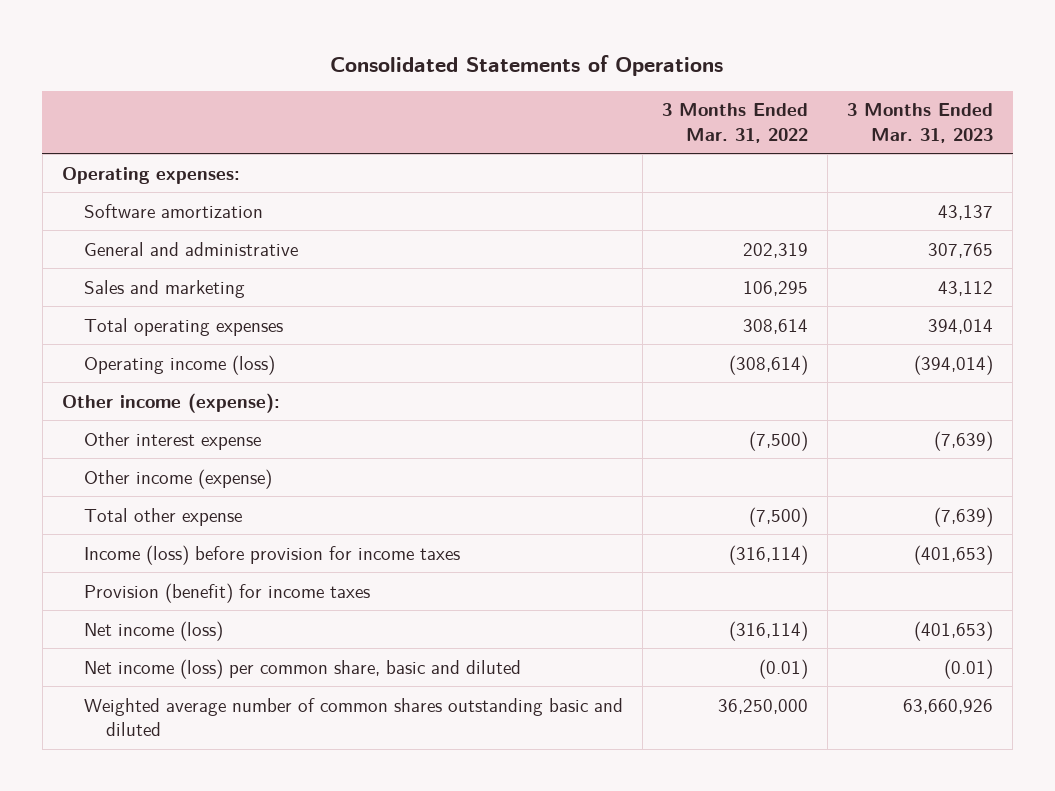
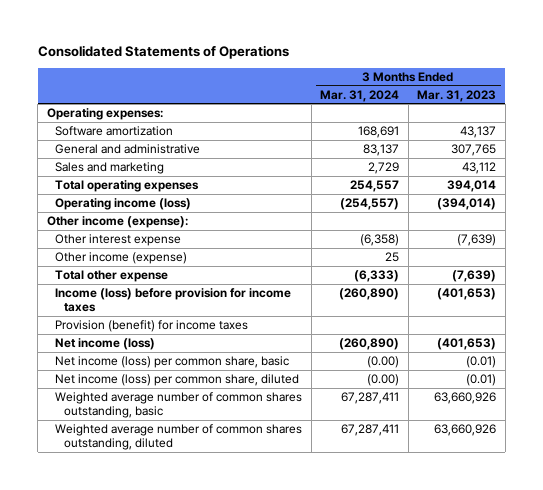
- | 3 Months Ended Mar. 31, 2022 | 3 Months Ended Mar. 31, 2023
+ | 3 Months Ended Mar. 31, 2024 | 3 Months Ended Mar. 31, 2023
- Net income (loss) per common share, basic and diluted | (0.01) | (0.01)
- Weighted average number of common shares outstanding basic and diluted | 36,250,000 | 63,660,926
+ Net income (loss) per common share, basic | (0.00) | (0.01)
+ Net income (loss) per common share, diluted | (0.00) | (0.01)
+ Weighted average number of common shares outstanding, basic | 67,287,411 | 63,660,926
+ Weighted average number of common shares outstanding, diluted | 67,287,411 | 63,660,926

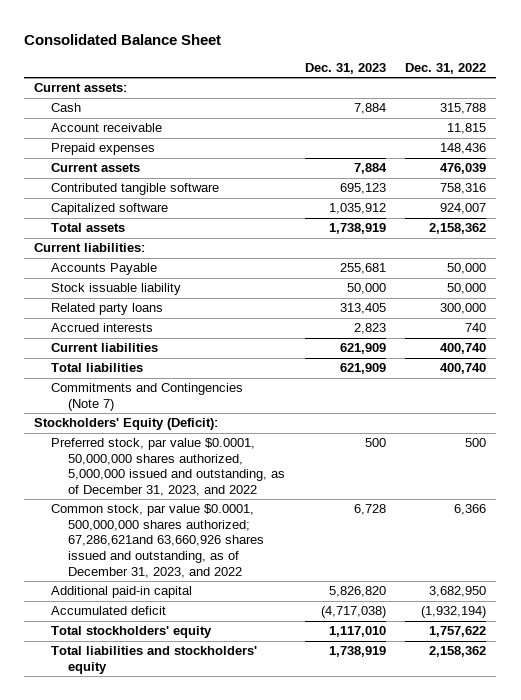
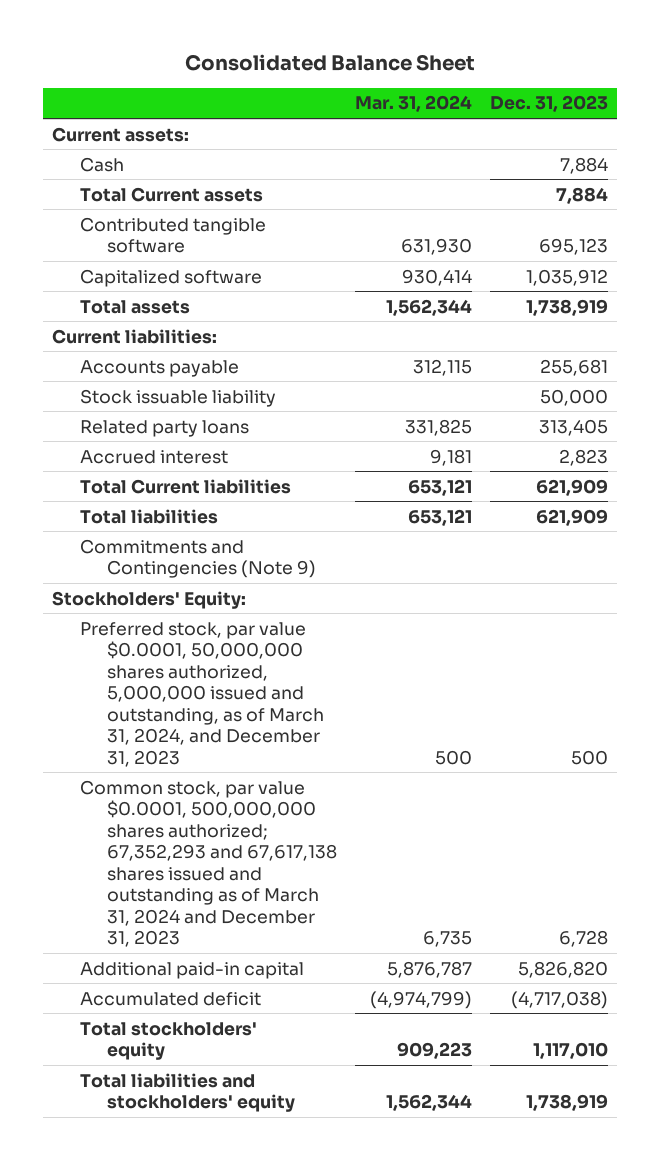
- | Dec. 31, 2023 | Dec. 31, 2022
+ | Mar. 31, 2024 | Dec. 31, 2023
- Account receivable | | 11,815
- Prepaid expenses | | 148,436
- Current assets | 7,884 | 476,039
+ Total Current assets | | 7,884
- Accounts Payable | 255,681 | 50,000
+ Accounts payable | 312,115 | 255,681
- Accrued interests | 2,823 | 740
- Current liabilities | 621,909 | 400,740
+ Accrued interest | 9,181 | 2,823
+ Total Current liabilities | 653,121 | 621,909
- Commitments and Contingencies (Note 7)
- Stockholders' Equity (Deficit):
- Preferred stock, par value $0.0001, 50,000,000 shares authorized, 5,000,000 issued and outstanding, as of December 31, 2023, and 2022 | 500 | 500
- Common stock, par value $0.0001, 500,000,000 shares authorized; 67,286,621and 63,660,926 shares issued and outstanding, as of December 31, 2023, and 2022 | 6,728 | 6,366
+ Commitments and Contingencies (Note 9)
+ Stockholders' Equity:
+ Preferred stock, par value $0.0001, 50,000,000 shares authorized, 5,000,000 issued and outstanding, as of March 31, 2024, and December 31, 2023 | 500 | 500
+ Common stock, par value $0.0001, 500,000,000 shares authorized; 67,352,293 and 67,617,138 shares issued and outstanding as of March 31, 2024 and December 31, 2023 | 6,735 | 6,728

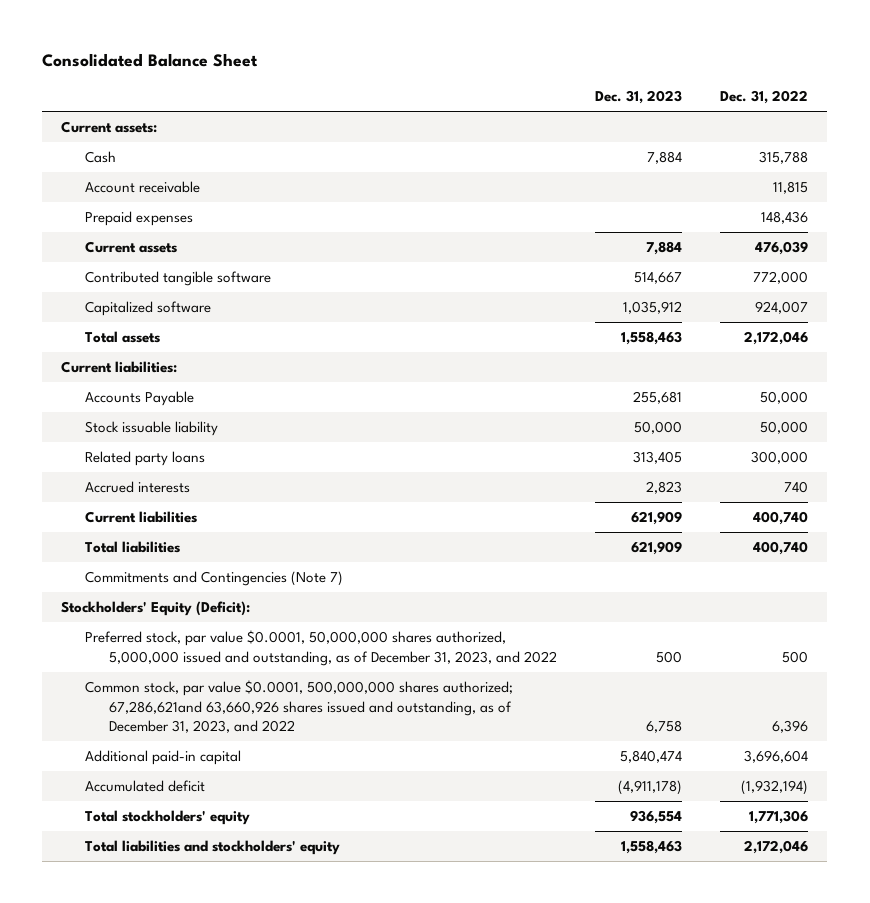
- | Mar. 31, 2024 | Dec. 31, 2023
+ | Dec. 31, 2023 | Dec. 31, 2022
- Total Current assets | | 7,884
- Contributed tangible software | 631,930 | 695,123
+ Account receivable | | 11,815
+ Prepaid expenses | | 148,436
+ Current assets | 7,884 | 476,039
+ Contributed tangible software | 514,667 | 772,000
- Total assets | 1,562,344 | 1,738,919
+ Total assets | 1,558,463 | 2,172,046
- Accounts payable | 312,115 | 255,681
+ Accounts Payable | 255,681 | 50,000
- Accrued interest | 9,181 | 2,823
- Total Current liabilities | 653,121 | 621,909
+ Accrued interests | 2,823 | 740
+ Current liabilities | 621,909 | 400,740
- Commitments and Contingencies (Note 9)
- Stockholders' Equity:
- Preferred stock, par value $0.0001, 50,000,000 shares authorized, 5,000,000 issued and outstanding, as of March 31, 2024, and December 31, 2023 | 500 | 500
- Common stock, par value $0.0001, 500,000,000 shares authorized; 67,352,293 and 67,617,138 shares issued and outstanding as of March 31, 2024 and December 31, 2023 | 6,735 | 6,728
- Additional paid-in capital | 5,876,787 | 5,826,820
- Accumulated deficit | (4,974,799) | (4,717,038)
- Total stockholders' equity | 909,223 | 1,117,010
- Total liabilities and stockholders' equity | 1,562,344 | 1,738,919
+ Commitments and Contingencies (Note 7)
+ Stockholders' Equity (Deficit):
+ Preferred stock, par value $0.0001, 50,000,000 shares authorized, 5,000,000 issued and outstanding, as of December 31, 2023, and 2022 | 500 | 500
+ Common stock, par value $0.0001, 500,000,000 shares authorized; 67,286,621and 63,660,926 shares issued and outstanding, as of December 31, 2023, and 2022 | 6,758 | 6,396
+ Additional paid-in capital | 5,840,474 | 3,696,604
+ Accumulated deficit | (4,911,178) | (1,932,194)
+ Total stockholders' equity | 936,554 | 1,771,306
+ Total liabilities and stockholders' equity | 1,558,463 | 2,172,046

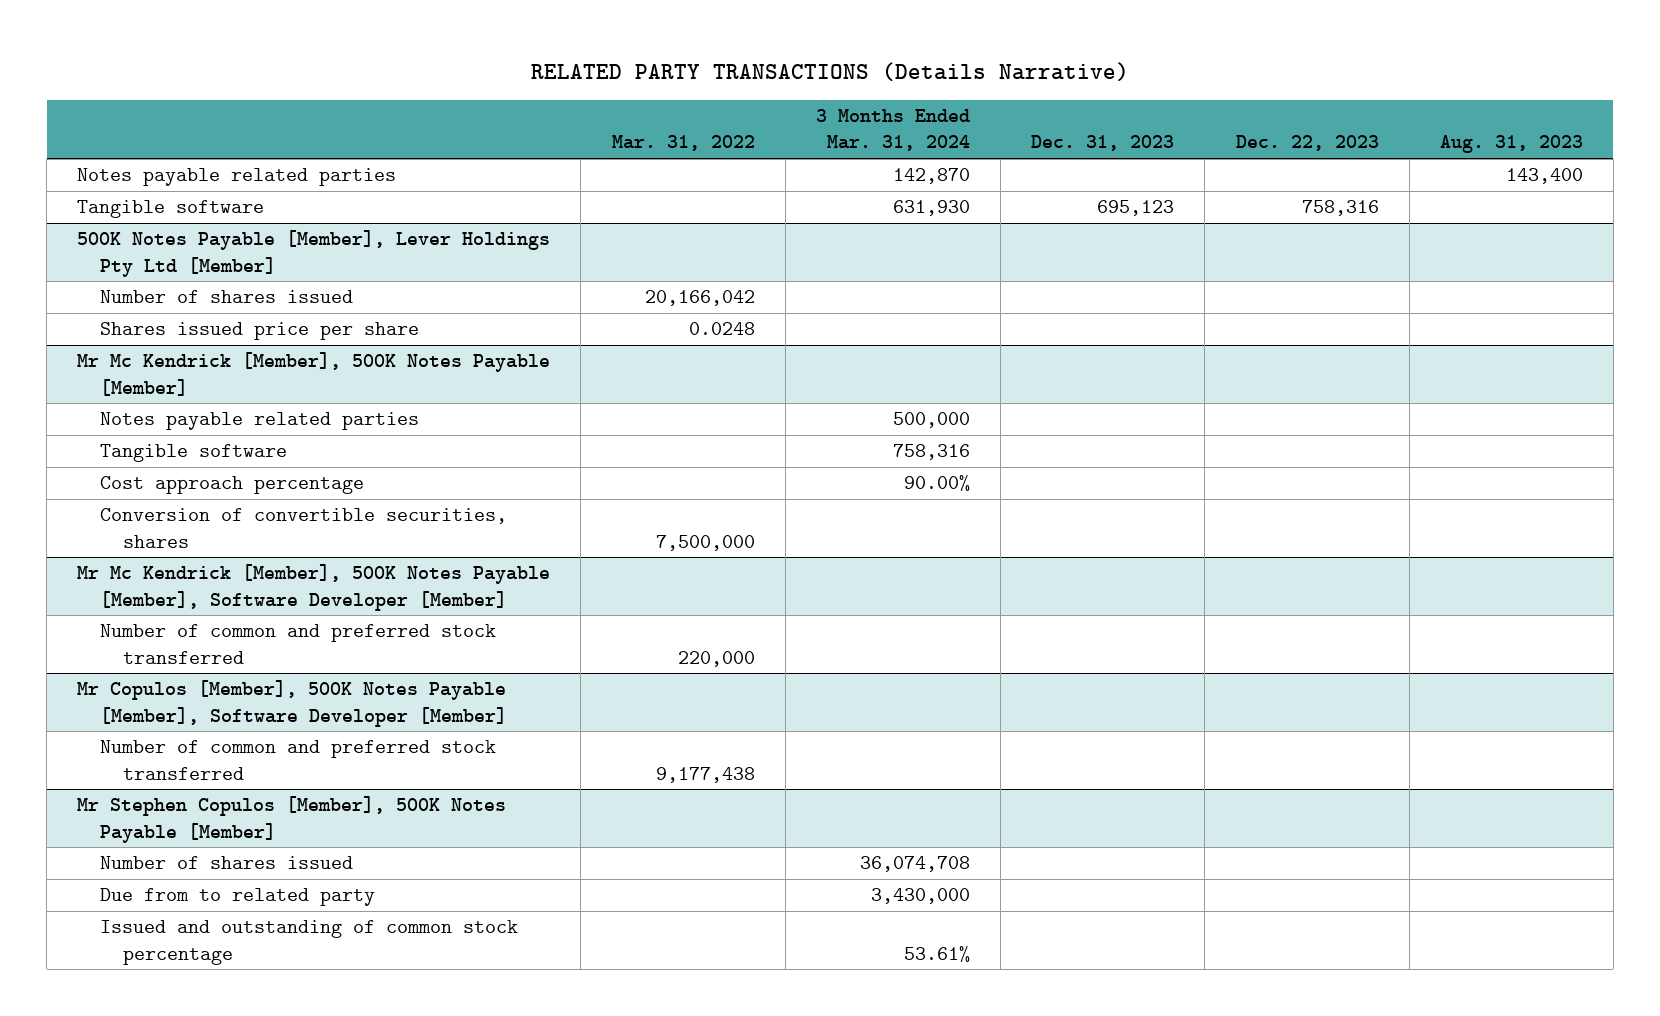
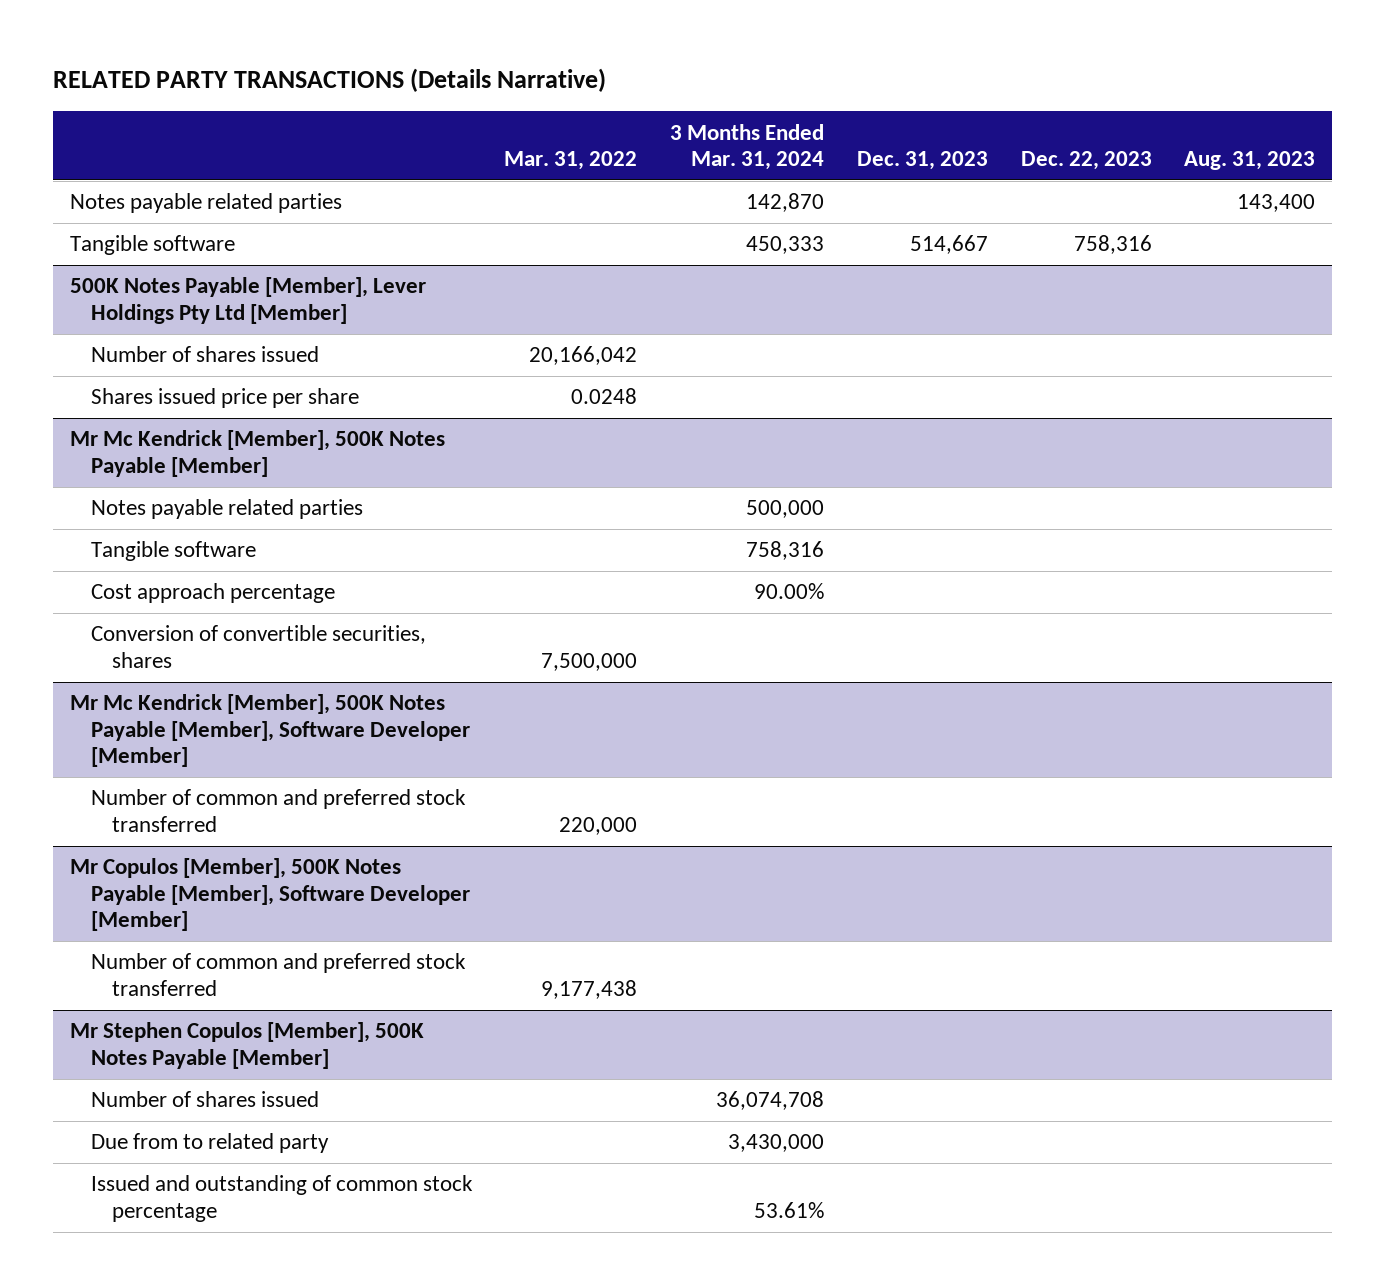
- Tangible software | | 631,930 | 695,123 | 758,316 |
+ Tangible software | | 450,333 | 514,667 | 758,316 |

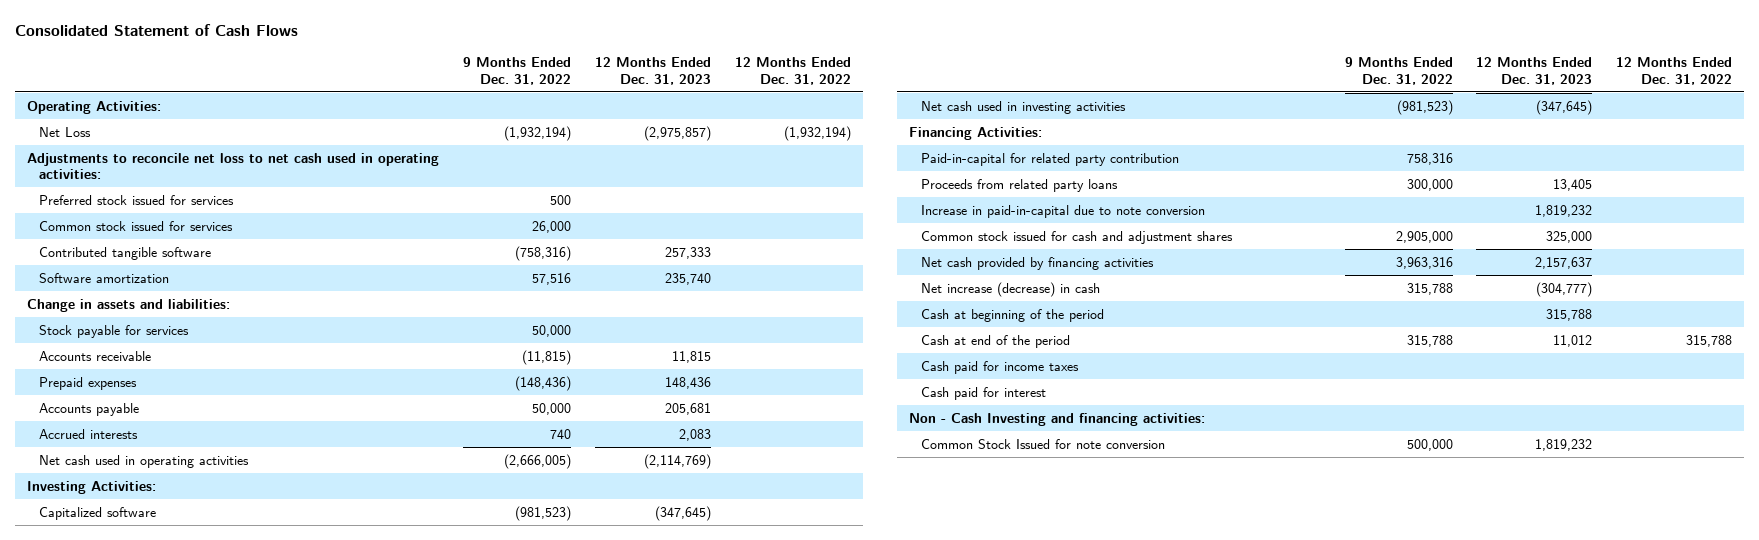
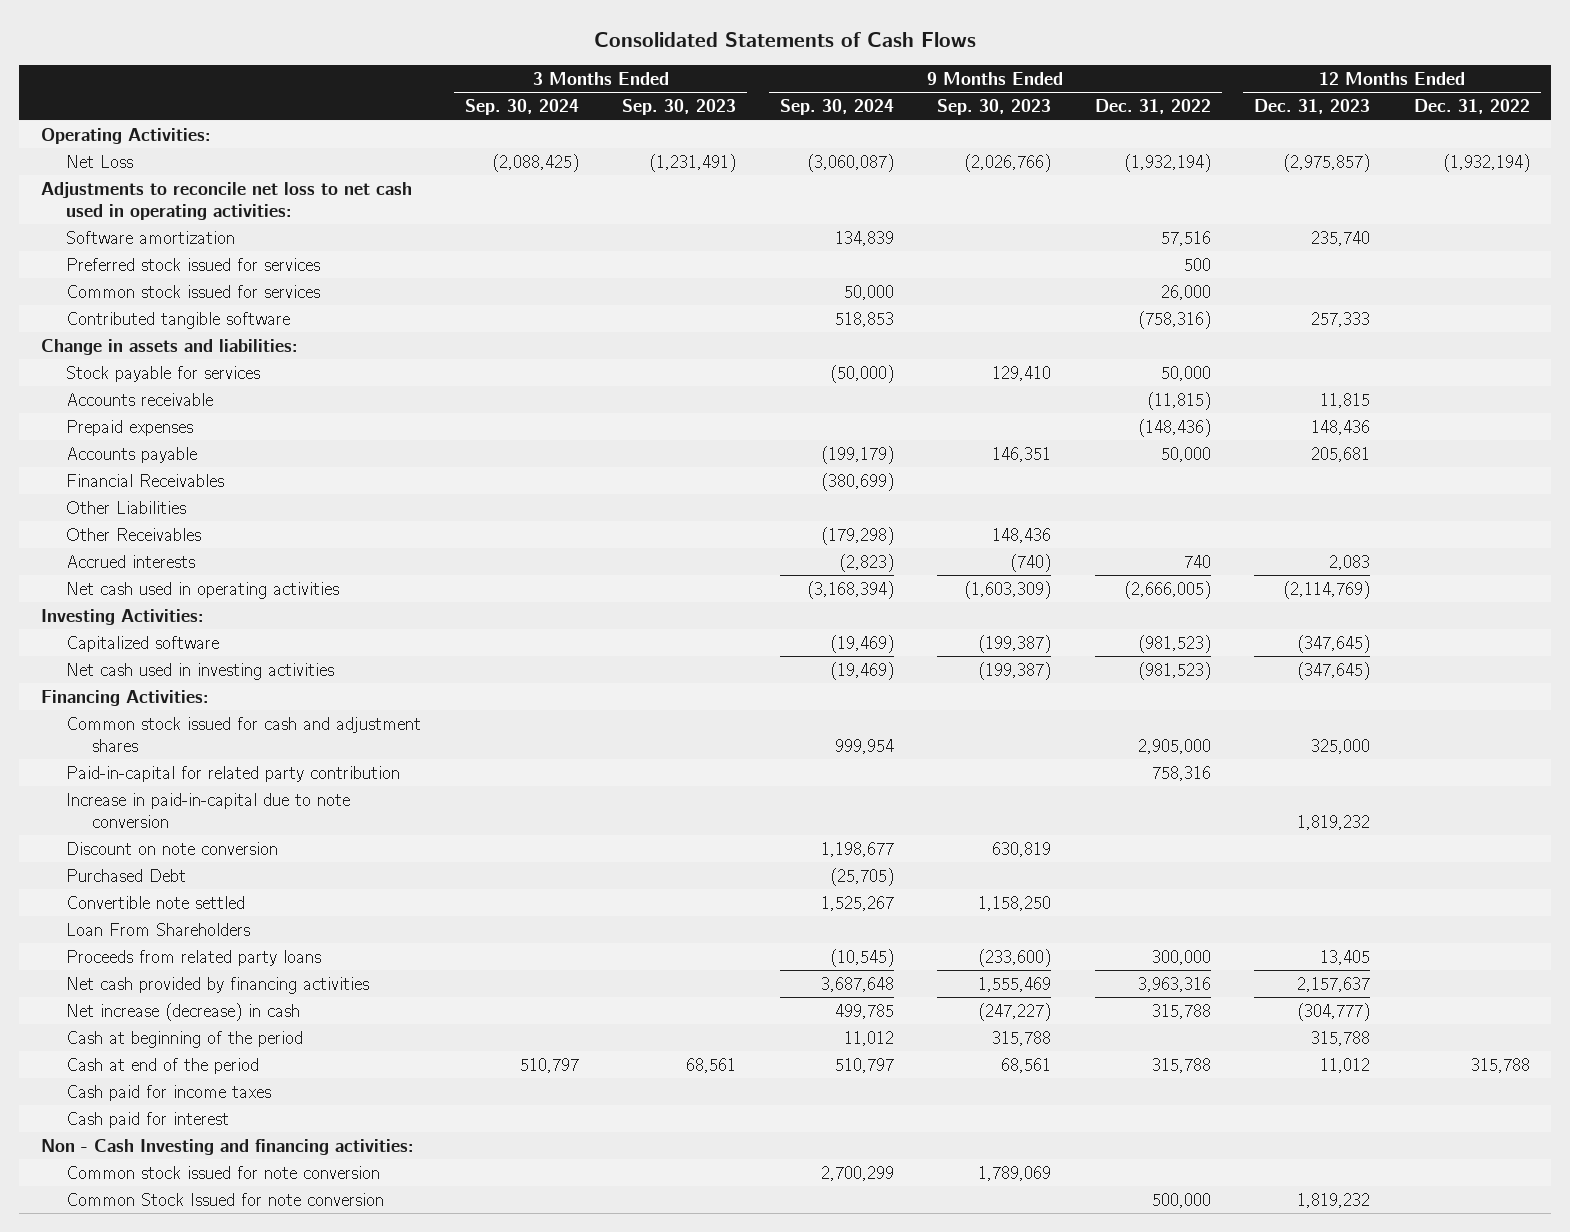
- Consolidated Statement of Cash Flows
+ Consolidated Statements of Cash Flows
- | 9 Months Ended Dec. 31, 2022 | 12 Months Ended Dec. 31, 2023 | 12 Months Ended Dec. 31, 2022
+ | 3 Months Ended Sep. 30, 2024 | 3 Months Ended Sep. 30, 2023 | 9 Months Ended Sep. 30, 2024 | 9 Months Ended Sep. 30, 2023 | 9 Months Ended Dec. 31, 2022 | 12 Months Ended Dec. 31, 2023 | 12 Months Ended Dec. 31, 2022
moved up: Software amortization | | | 134,839 | | 57,516 | 235,740 |
+ Financial Receivables | | | (380,699) | | | |
+ Other Liabilities
+ Other Receivables | | | (179,298) | 148,436 | | |
moved up: Common stock issued for cash and adjustment shares | | | 999,954 | | 2,905,000 | 325,000 |
+ Discount on note conversion | | | 1,198,677 | 630,819 | | |
+ Purchased Debt | | | (25,705) | | | |
+ Convertible note settled | | | 1,525,267 | 1,158,250 | | |
+ Loan From Shareholders
moved down: Proceeds from related party loans | | | (10,545) | (233,600) | 300,000 | 13,405 |
+ Common stock issued for note conversion | | | 2,700,299 | 1,789,069 | | |

